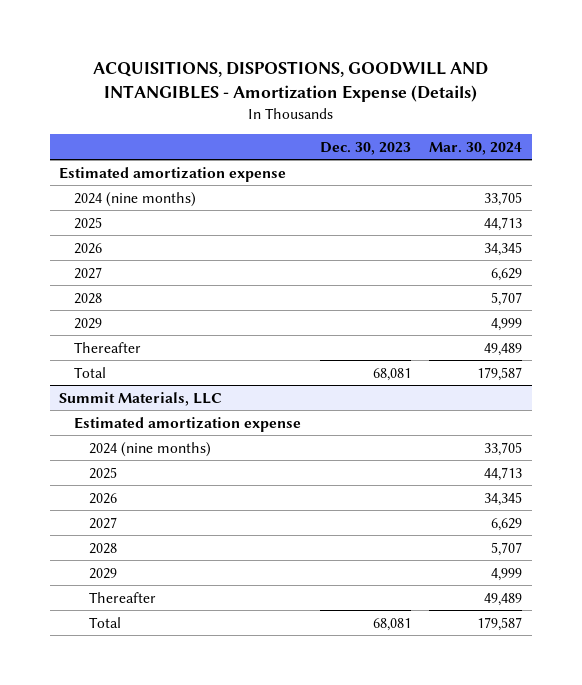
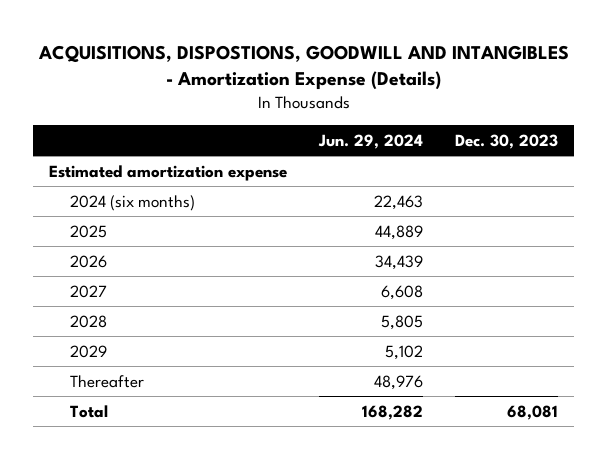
- | Dec. 30, 2023 | Mar. 30, 2024
+ | Jun. 29, 2024 | Dec. 30, 2023
- 2024 (nine months) | | 33,705
+ 2024 (six months) | 22,463 |
- Summit Materials, LLC
- Estimated amortization expense
- 2024 (nine months) | | 33,705
- 2025 | | 44,713
- 2026 | | 34,345
- 2027 | | 6,629
- 2028 | | 5,707
- 2029 | | 4,999
- Thereafter | | 49,489
- Total | 68,081 | 179,587

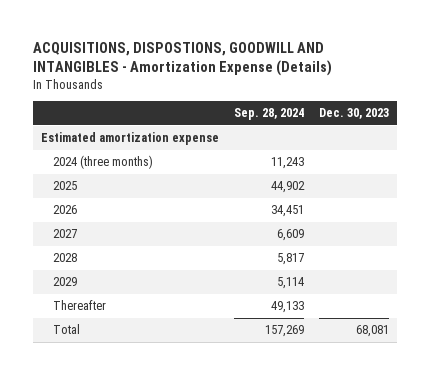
- | Jun. 29, 2024 | Dec. 30, 2023
+ | Sep. 28, 2024 | Dec. 30, 2023
- 2024 (six months) | 22,463 |
+ 2024 (three months) | 11,243 |

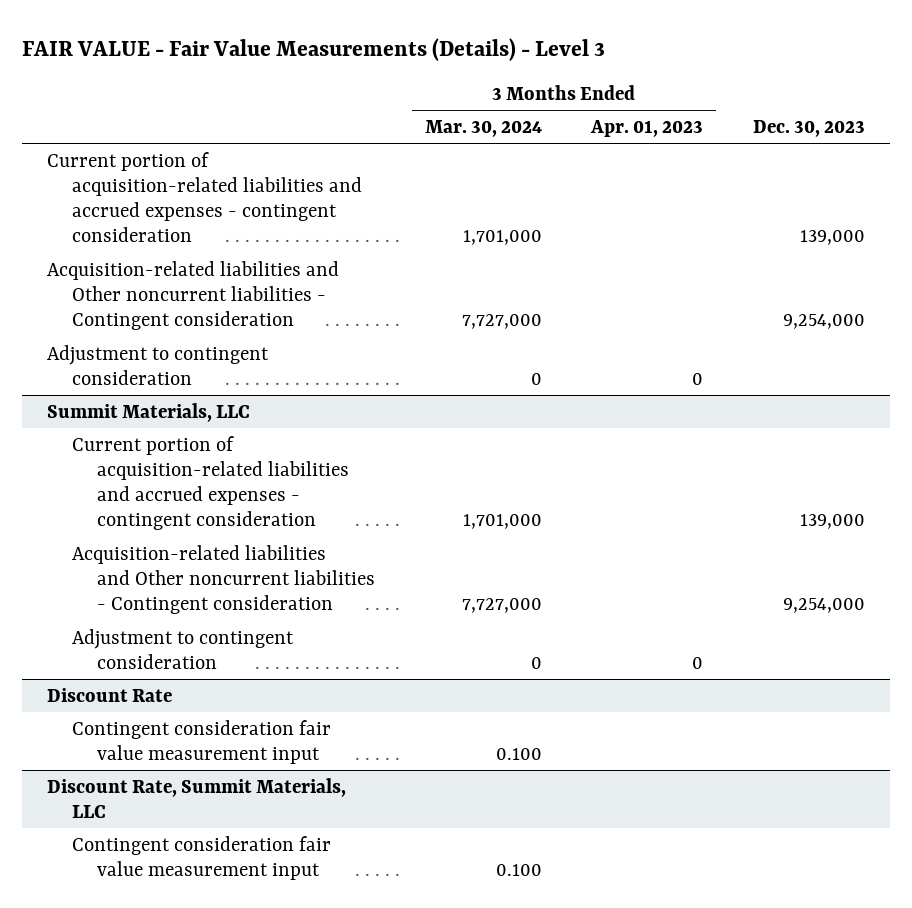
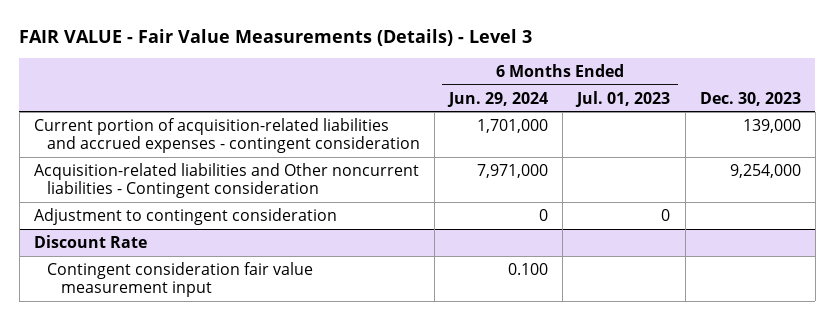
- | 3 Months Ended Mar. 30, 2024 | 3 Months Ended Apr. 01, 2023 | Dec. 30, 2023
+ | 6 Months Ended Jun. 29, 2024 | 6 Months Ended Jul. 01, 2023 | Dec. 30, 2023
- Summit Materials, LLC
- Current portion of acquisition-related liabilities and accrued expenses - contingent consideration | 1,701,000 | | 139,000
- Acquisition-related liabilities and Other noncurrent liabilities - Contingent consideration | 7,727,000 | | 9,254,000
- Adjustment to contingent consideration | 0 | 0 |
- Discount Rate, Summit Materials, LLC
- Contingent consideration fair value measurement input | 0.100 | |

